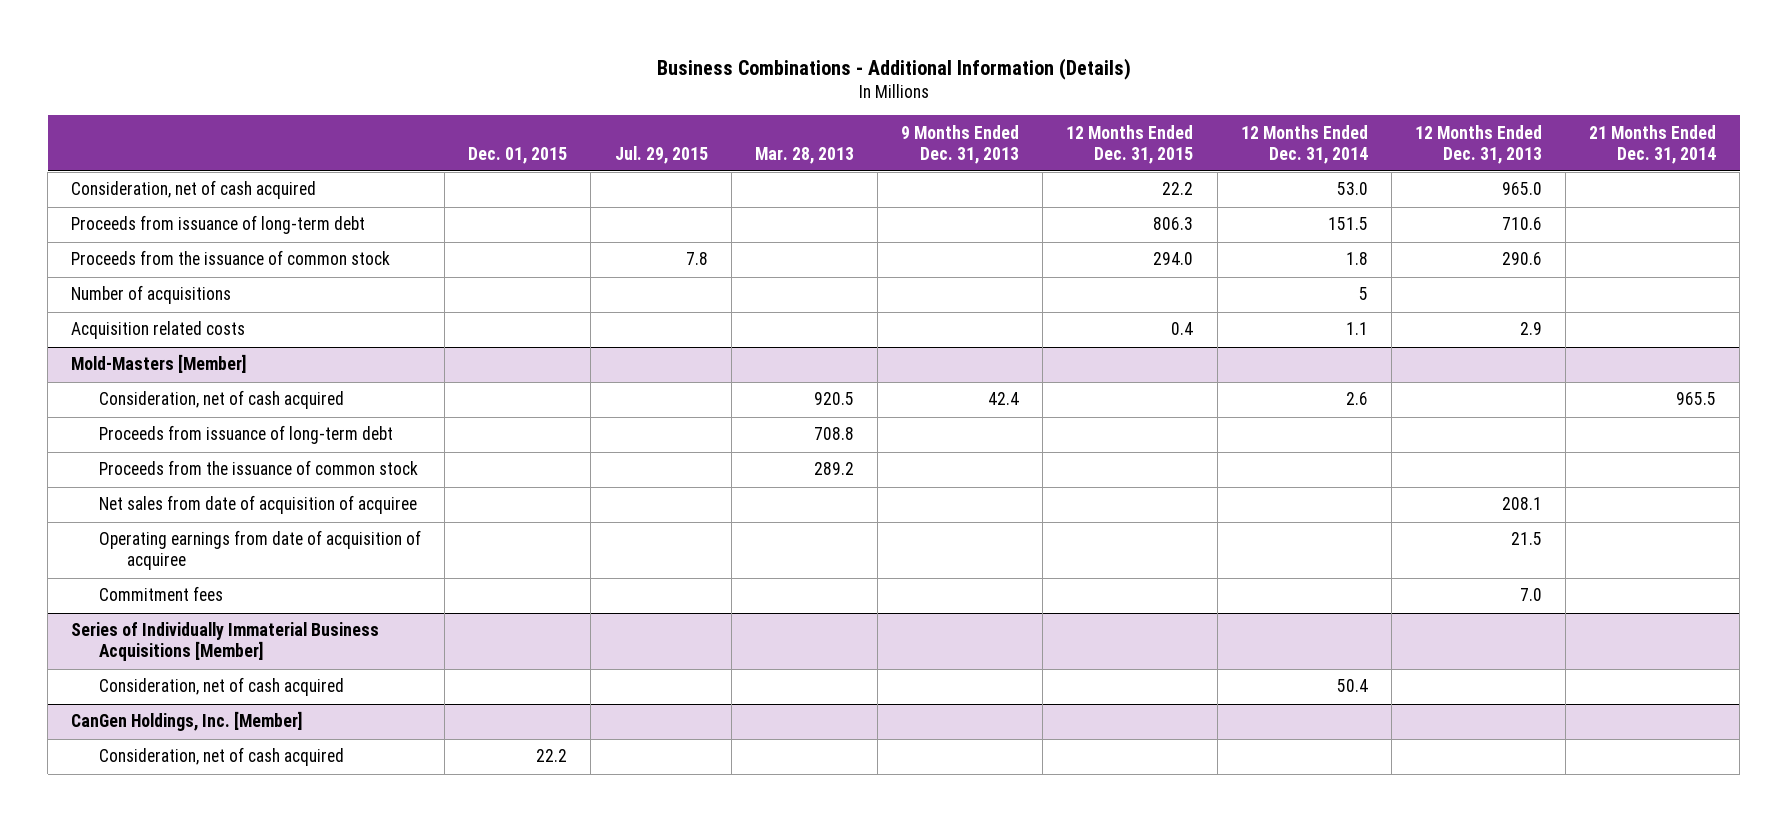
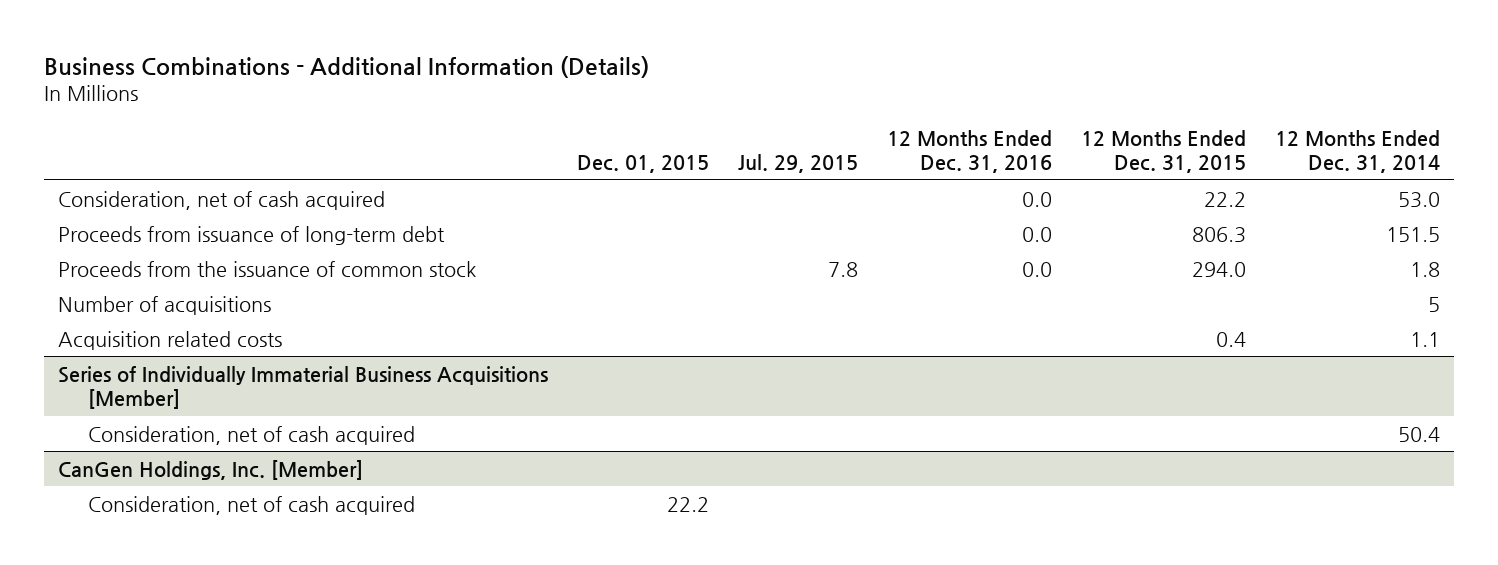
- | Dec. 01, 2015 | Jul. 29, 2015 | Mar. 28, 2013 | 9 Months Ended Dec. 31, 2013 | 12 Months Ended Dec. 31, 2015 | 12 Months Ended Dec. 31, 2014 | 12 Months Ended Dec. 31, 2013 | 21 Months Ended Dec. 31, 2014
+ | Dec. 01, 2015 | Jul. 29, 2015 | 12 Months Ended Dec. 31, 2016 | 12 Months Ended Dec. 31, 2015 | 12 Months Ended Dec. 31, 2014
- Mold-Masters [Member]
- Consideration, net of cash acquired | | | 920.5 | 42.4 | | 2.6 | | 965.5
- Proceeds from issuance of long-term debt | | | 708.8 | | | | |
- Proceeds from the issuance of common stock | | | 289.2 | | | | |
- Net sales from date of acquisition of acquiree | | | | | | | 208.1 |
- Operating earnings from date of acquisition of acquiree | | | | | | | 21.5 |
- Commitment fees | | | | | | | 7.0 |

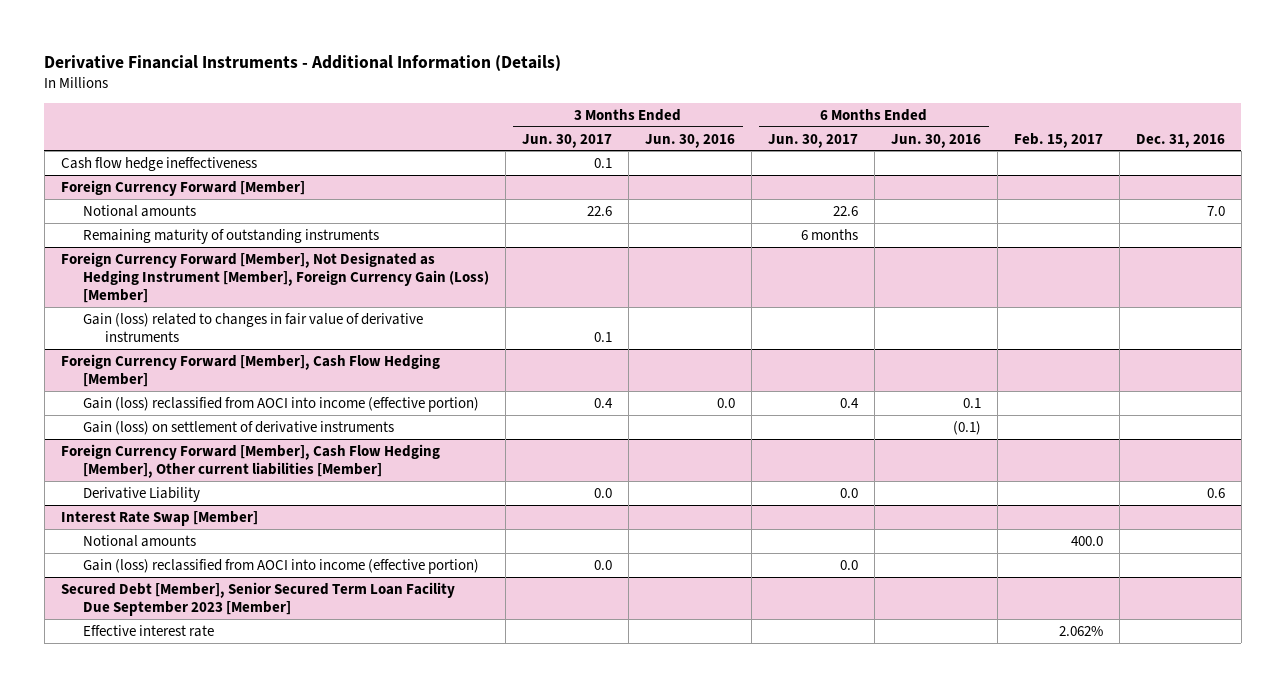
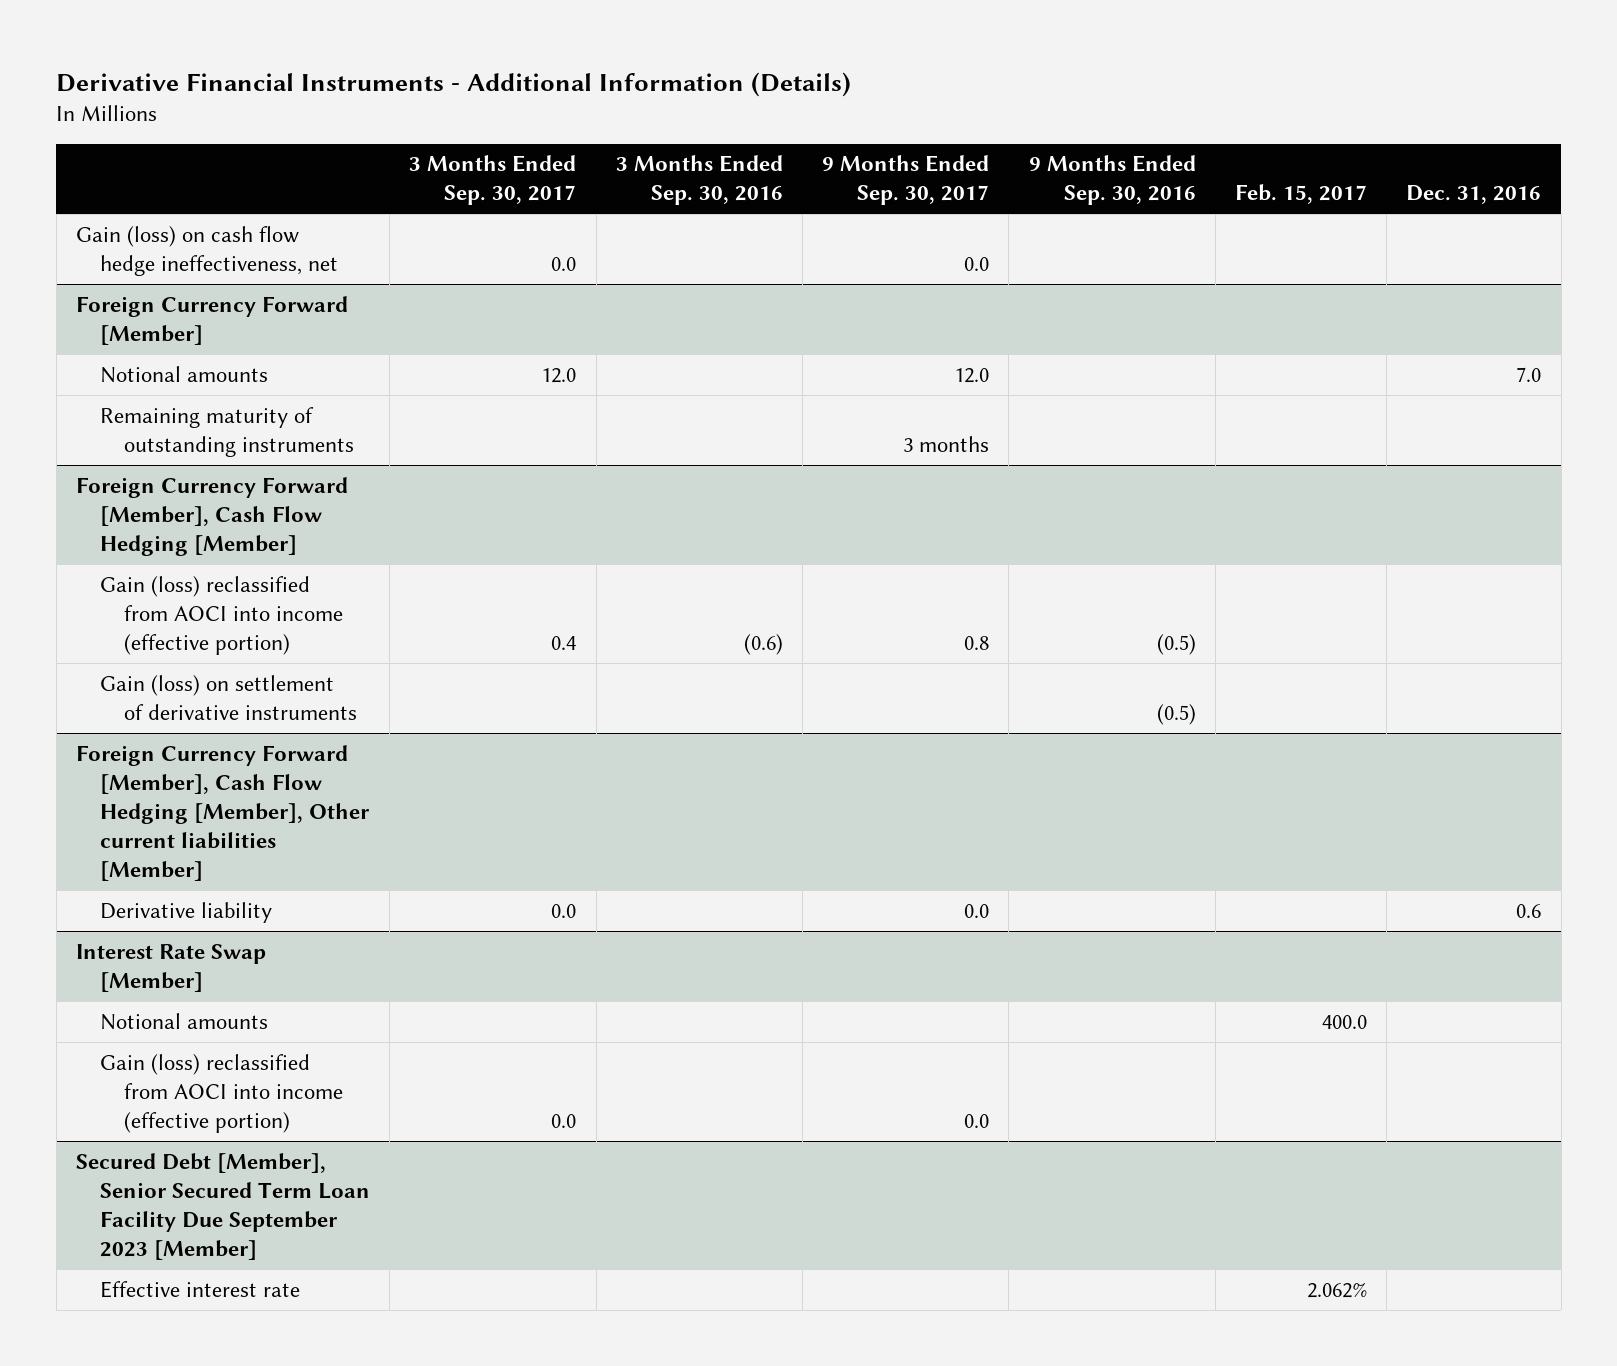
- | 3 Months Ended Jun. 30, 2017 | 3 Months Ended Jun. 30, 2016 | 6 Months Ended Jun. 30, 2017 | 6 Months Ended Jun. 30, 2016 | Feb. 15, 2017 | Dec. 31, 2016
+ | 3 Months Ended Sep. 30, 2017 | 3 Months Ended Sep. 30, 2016 | 9 Months Ended Sep. 30, 2017 | 9 Months Ended Sep. 30, 2016 | Feb. 15, 2017 | Dec. 31, 2016
- Cash flow hedge ineffectiveness | 0.1 | | | | |
+ Gain (loss) on cash flow hedge ineffectiveness, net | 0.0 | | 0.0 | | |
- Foreign Currency Forward [Member], Not Designated as Hedging Instrument [Member], Foreign Currency Gain (Loss) [Member]
- Gain (loss) related to changes in fair value of derivative instruments | 0.1 | | | | |
@ Foreign Currency Forward [Member], Cash Flow Hedging [Member], Other current liabilities [Member]
- Derivative Liability | 0.0 | | 0.0 | | | 0.6
+ Derivative liability | 0.0 | | 0.0 | | | 0.6

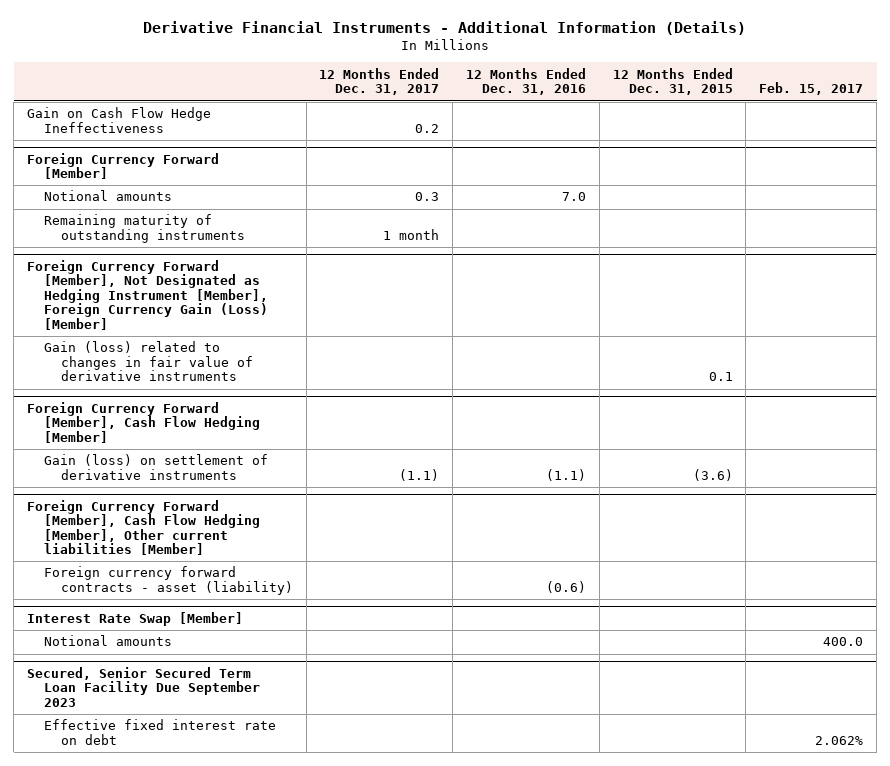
- | 3 Months Ended Sep. 30, 2017 | 3 Months Ended Sep. 30, 2016 | 9 Months Ended Sep. 30, 2017 | 9 Months Ended Sep. 30, 2016 | Feb. 15, 2017 | Dec. 31, 2016
+ | 12 Months Ended Dec. 31, 2017 | 12 Months Ended Dec. 31, 2016 | 12 Months Ended Dec. 31, 2015 | Feb. 15, 2017
- Gain (loss) on cash flow hedge ineffectiveness, net | 0.0 | | 0.0 | | |
+ Gain on Cash Flow Hedge Ineffectiveness | 0.2 | | |
+ Foreign Currency Forward [Member], Not Designated as Hedging Instrument [Member], Foreign Currency Gain (Loss) [Member]
+ Gain (loss) related to changes in fair value of derivative instruments | | | 0.1 |
@ Foreign Currency Forward [Member], Cash Flow Hedging [Member]
- Gain (loss) reclassified from AOCI into income (effective portion) | 0.4 | (0.6) | 0.8 | (0.5) | |
@ Foreign Currency Forward [Member], Cash Flow Hedging [Member], Other current liabilities [Member]
- Derivative liability | 0.0 | | 0.0 | | | 0.6
+ Foreign currency forward contracts - asset (liability) | | (0.6) | |
@ Interest Rate Swap [Member]
- Gain (loss) reclassified from AOCI into income (effective portion) | 0.0 | | 0.0 | | |
- Secured Debt [Member], Senior Secured Term Loan Facility Due September 2023 [Member]
- Effective interest rate | | | | | 2.062% |
+ Secured, Senior Secured Term Loan Facility Due September 2023
+ Effective fixed interest rate on debt | | | | 2.062%

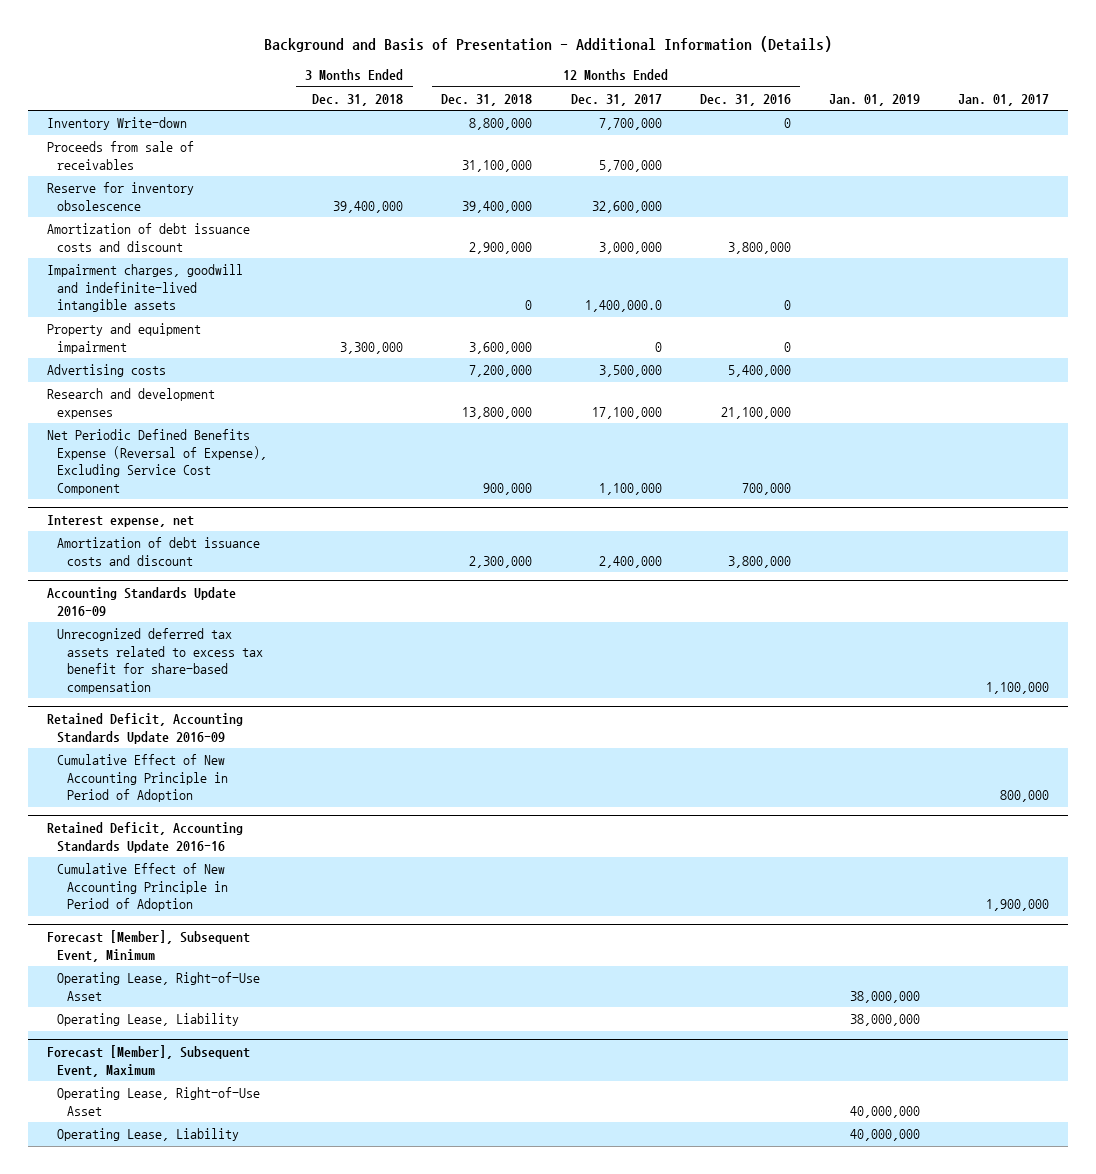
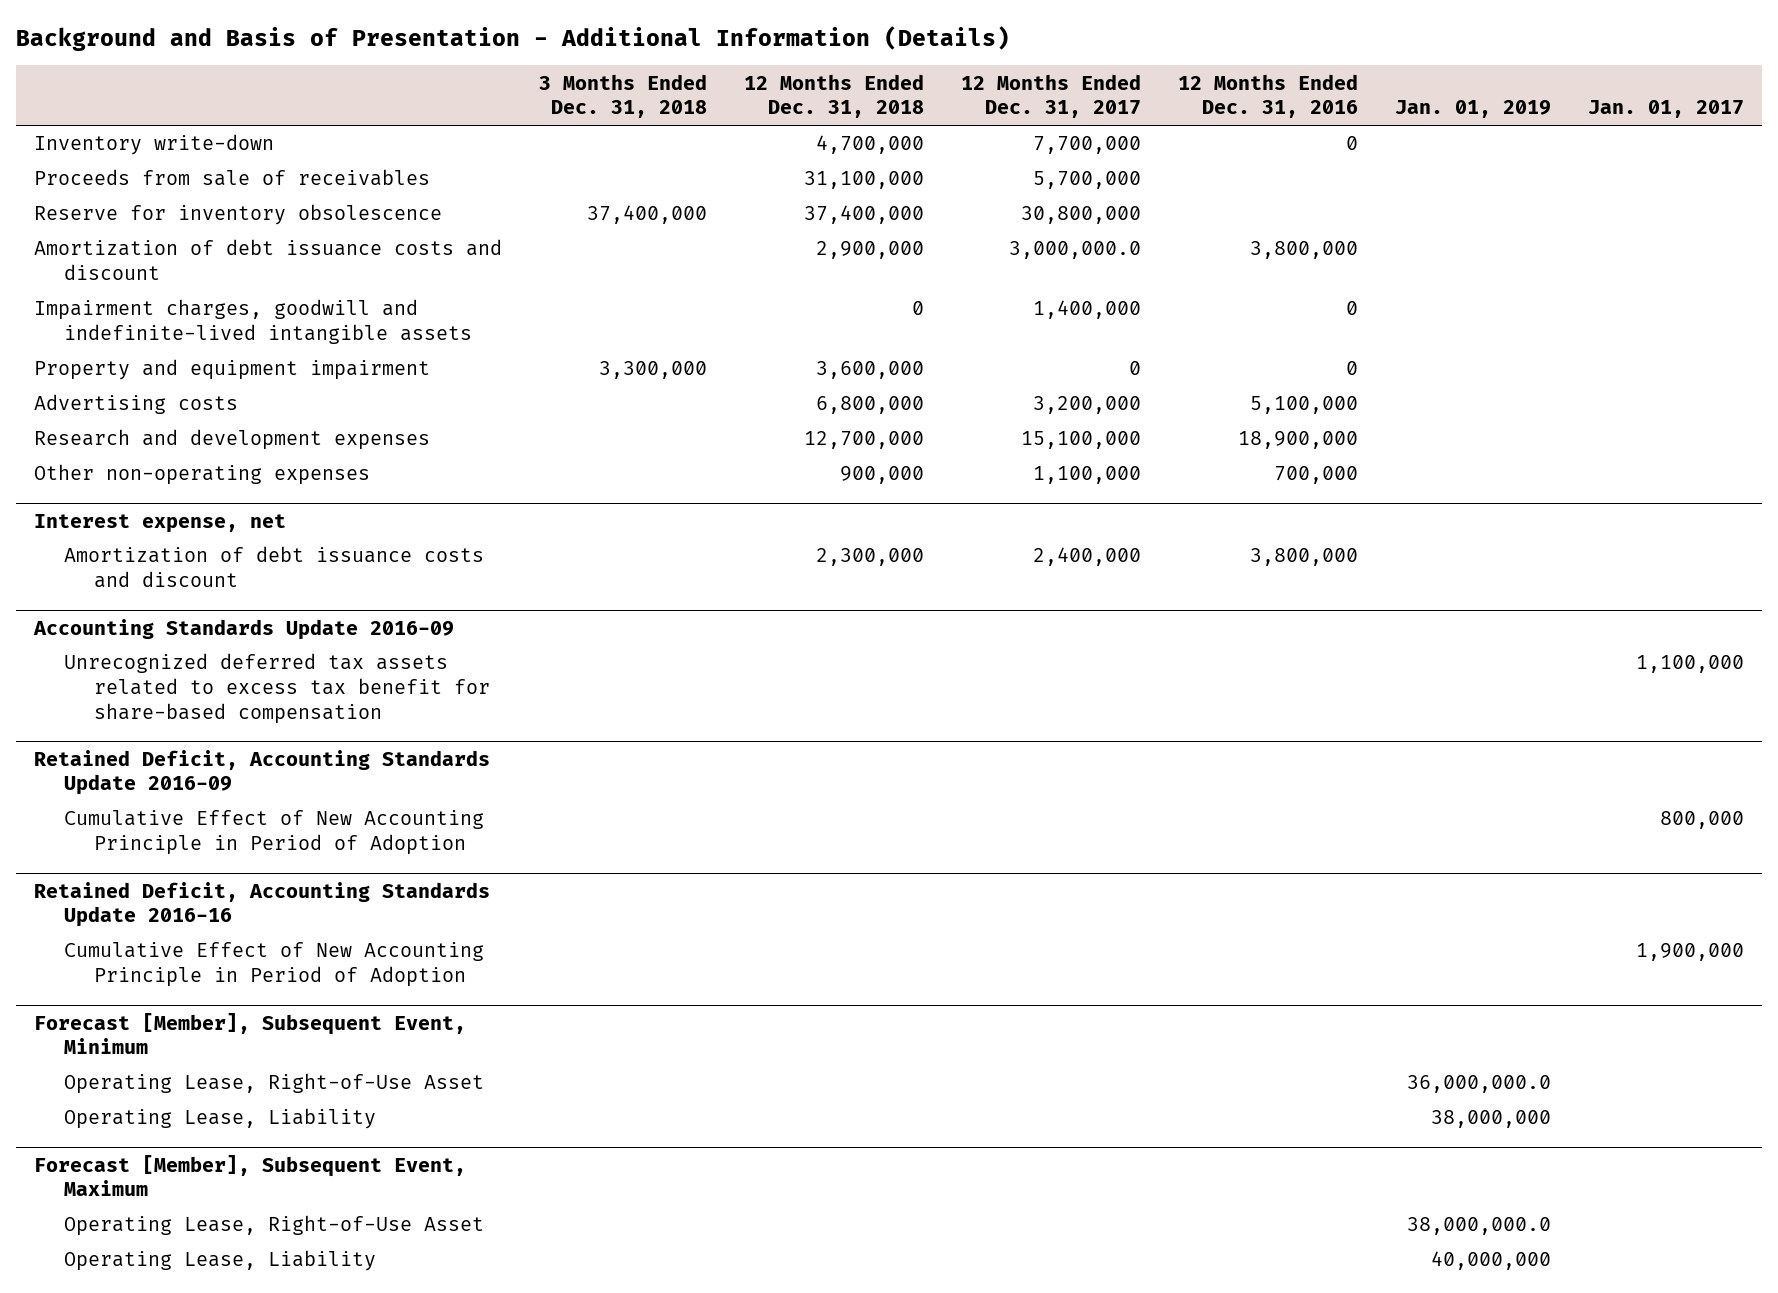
- Inventory Write-down | | 8,800,000 | 7,700,000 | 0 | |
+ Inventory write-down | | 4,700,000 | 7,700,000 | 0 | |
- Reserve for inventory obsolescence | 39,400,000 | 39,400,000 | 32,600,000 | | |
- Amortization of debt issuance costs and discount | | 2,900,000 | 3,000,000 | 3,800,000 | |
- Impairment charges, goodwill and indefinite-lived intangible assets | | 0 | 1,400,000.0 | 0 | |
+ Reserve for inventory obsolescence | 37,400,000 | 37,400,000 | 30,800,000 | | |
+ Amortization of debt issuance costs and discount | | 2,900,000 | 3,000,000.0 | 3,800,000 | |
+ Impairment charges, goodwill and indefinite-lived intangible assets | | 0 | 1,400,000 | 0 | |
- Advertising costs | | 7,200,000 | 3,500,000 | 5,400,000 | |
- Research and development expenses | | 13,800,000 | 17,100,000 | 21,100,000 | |
- Net Periodic Defined Benefits Expense (Reversal of Expense), Excluding Service Cost Component | | 900,000 | 1,100,000 | 700,000 | |
+ Advertising costs | | 6,800,000 | 3,200,000 | 5,100,000 | |
+ Research and development expenses | | 12,700,000 | 15,100,000 | 18,900,000 | |
+ Other non-operating expenses | | 900,000 | 1,100,000 | 700,000 | |
@ Forecast [Member], Subsequent Event, Minimum
- Operating Lease, Right-of-Use Asset | | | | | 38,000,000 |
+ Operating Lease, Right-of-Use Asset | | | | | 36,000,000.0 |
@ Forecast [Member], Subsequent Event, Maximum
- Operating Lease, Right-of-Use Asset | | | | | 40,000,000 |
+ Operating Lease, Right-of-Use Asset | | | | | 38,000,000.0 |

